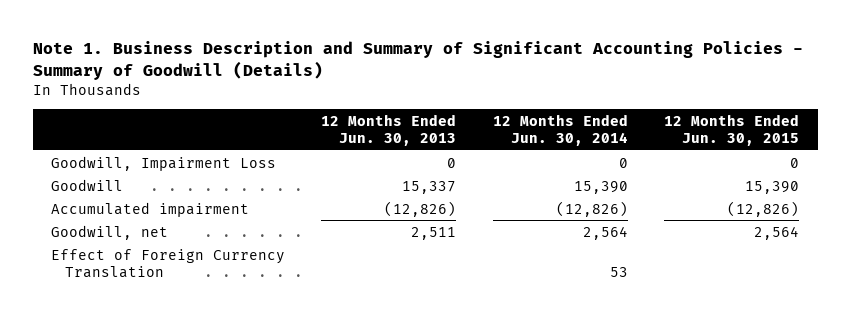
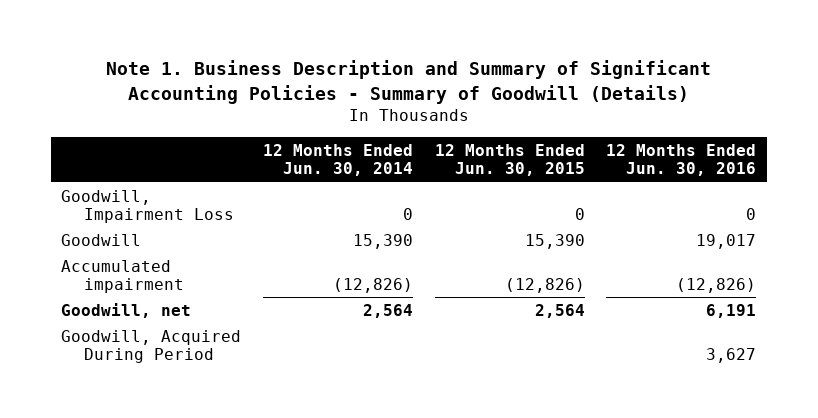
- | 12 Months Ended Jun. 30, 2013 | 12 Months Ended Jun. 30, 2014 | 12 Months Ended Jun. 30, 2015
+ | 12 Months Ended Jun. 30, 2014 | 12 Months Ended Jun. 30, 2015 | 12 Months Ended Jun. 30, 2016
- Effect of Foreign Currency Translation | | 53 |
+ Goodwill, Acquired During Period | | | 3,627

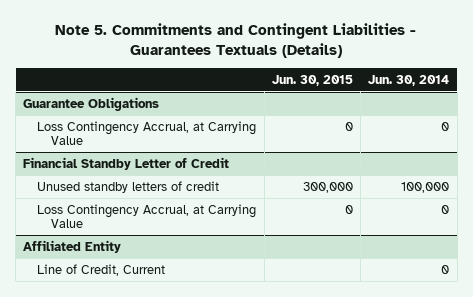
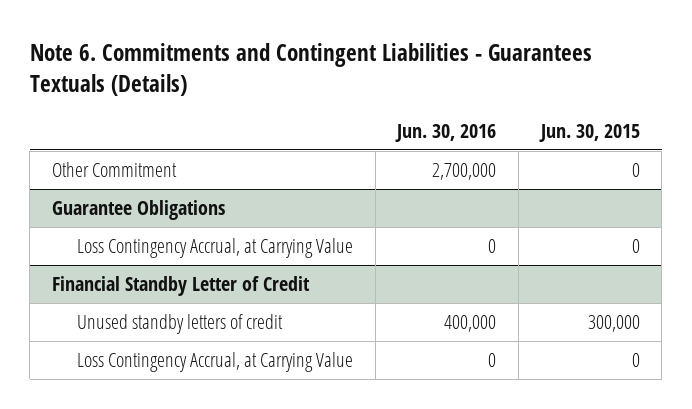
- Note 5. Commitments and Contingent Liabilities - Guarantees Textuals (Details)
+ Note 6. Commitments and Contingent Liabilities - Guarantees Textuals (Details)
- | Jun. 30, 2015 | Jun. 30, 2014
+ | Jun. 30, 2016 | Jun. 30, 2015
+ Other Commitment | 2,700,000 | 0
- Affiliated Entity
- Line of Credit, Current | | 0

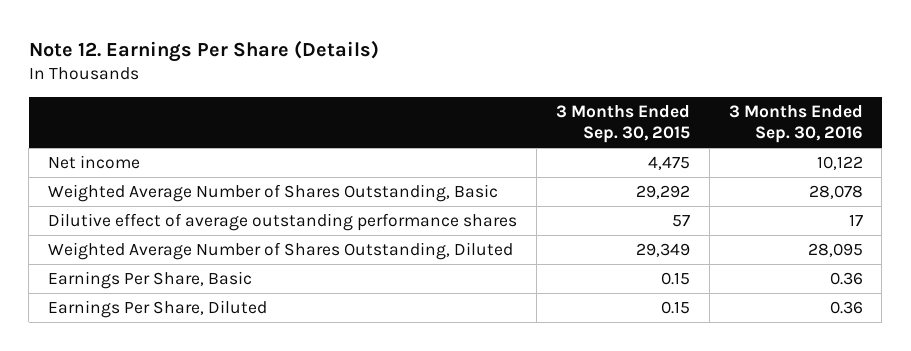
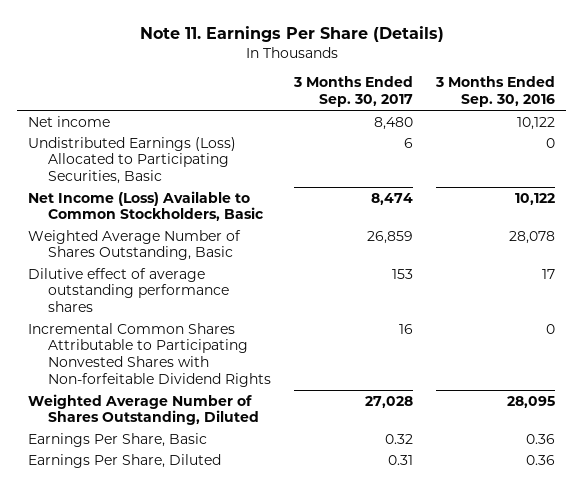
- Note 12. Earnings Per Share (Details)
+ Note 11. Earnings Per Share (Details)
- | 3 Months Ended Sep. 30, 2015 | 3 Months Ended Sep. 30, 2016
+ | 3 Months Ended Sep. 30, 2017 | 3 Months Ended Sep. 30, 2016
+ Undistributed Earnings (Loss) Allocated to Participating Securities, Basic | 6 | 0
+ Net Income (Loss) Available to Common Stockholders, Basic | 8,474 | 10,122
+ Incremental Common Shares Attributable to Participating Nonvested Shares with Non-forfeitable Dividend Rights | 16 | 0

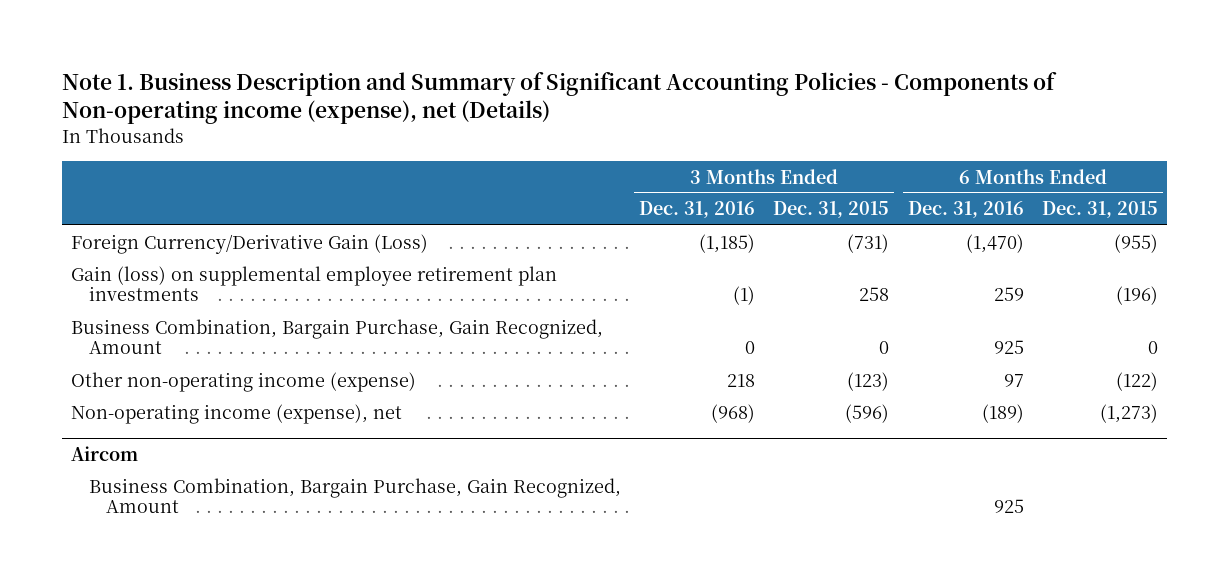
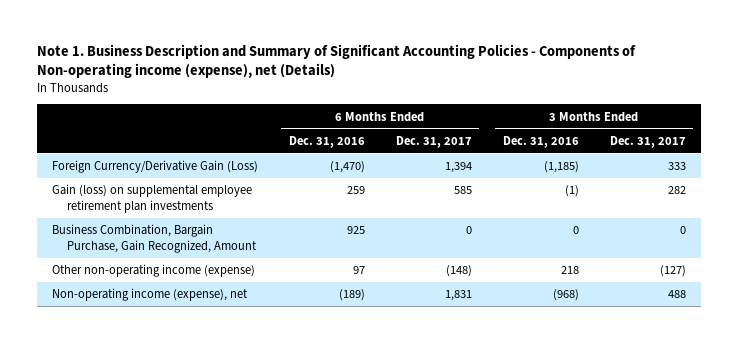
- | 3 Months Ended Dec. 31, 2016 | 3 Months Ended Dec. 31, 2015 | 6 Months Ended Dec. 31, 2016 | 6 Months Ended Dec. 31, 2015
+ | 6 Months Ended Dec. 31, 2016 | 6 Months Ended Dec. 31, 2017 | 3 Months Ended Dec. 31, 2016 | 3 Months Ended Dec. 31, 2017
- Aircom
- Business Combination, Bargain Purchase, Gain Recognized, Amount | | | 925 |

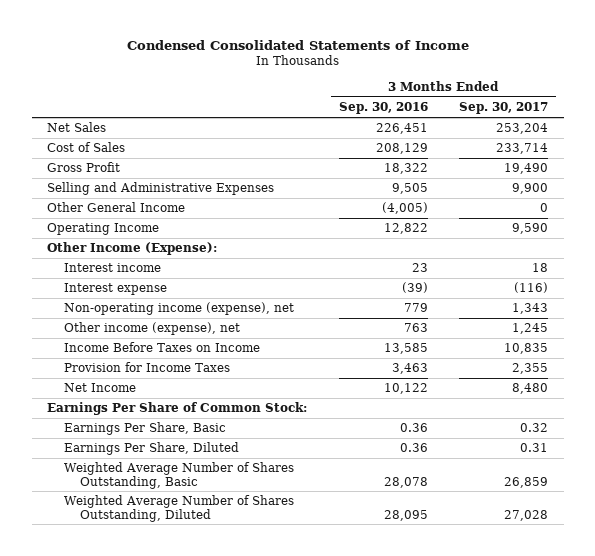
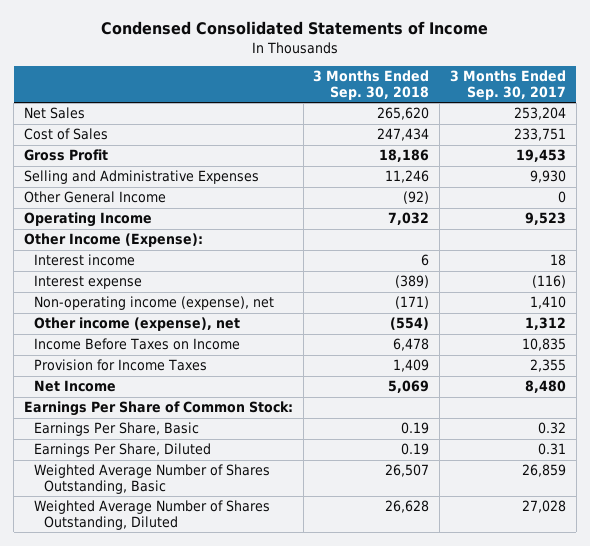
- | 3 Months Ended Sep. 30, 2016 | 3 Months Ended Sep. 30, 2017
+ | 3 Months Ended Sep. 30, 2018 | 3 Months Ended Sep. 30, 2017
- Cost of Sales | 208,129 | 233,714
- Gross Profit | 18,322 | 19,490
- Selling and Administrative Expenses | 9,505 | 9,900
+ Cost of Sales | 247,434 | 233,751
+ Gross Profit | 18,186 | 19,453
+ Selling and Administrative Expenses | 11,246 | 9,930
- Operating Income | 12,822 | 9,590
+ Operating Income | 7,032 | 9,523
- Non-operating income (expense), net | 779 | 1,343
- Other income (expense), net | 763 | 1,245
+ Non-operating income (expense), net | (171) | 1,410
+ Other income (expense), net | (554) | 1,312

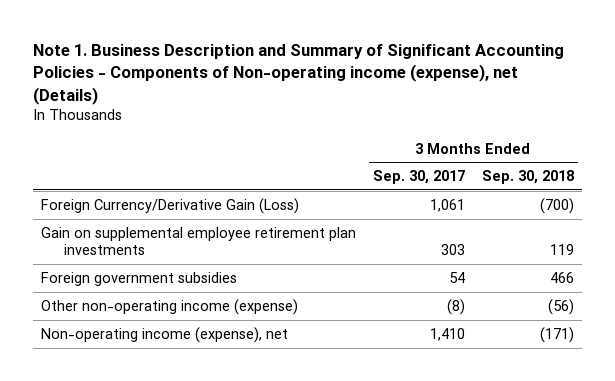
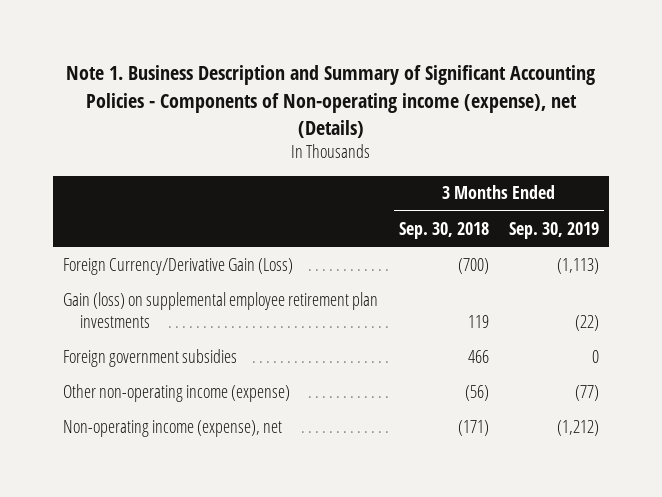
- | 3 Months Ended Sep. 30, 2017 | 3 Months Ended Sep. 30, 2018
+ | 3 Months Ended Sep. 30, 2018 | 3 Months Ended Sep. 30, 2019
- Gain on supplemental employee retirement plan investments | 303 | 119
+ Gain (loss) on supplemental employee retirement plan investments | 119 | (22)

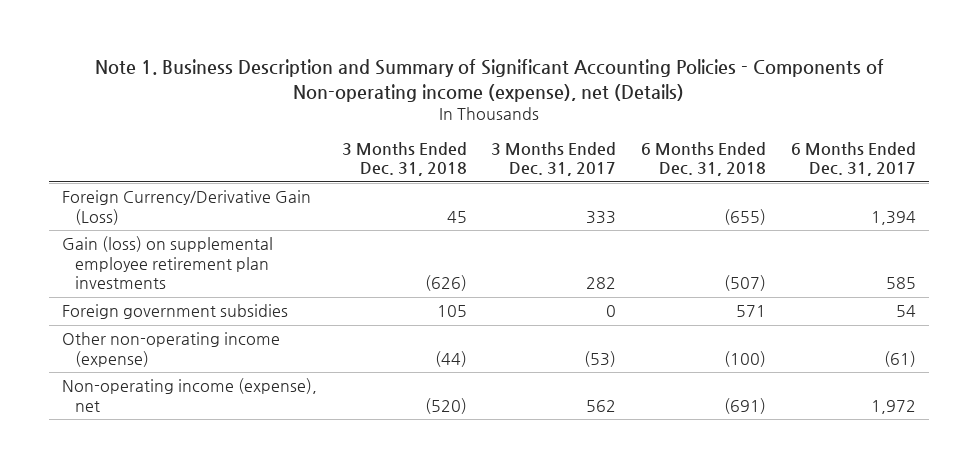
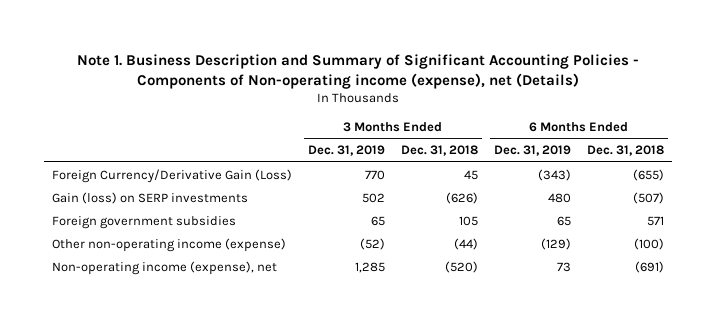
- | 3 Months Ended Dec. 31, 2018 | 3 Months Ended Dec. 31, 2017 | 6 Months Ended Dec. 31, 2018 | 6 Months Ended Dec. 31, 2017
+ | 3 Months Ended Dec. 31, 2019 | 3 Months Ended Dec. 31, 2018 | 6 Months Ended Dec. 31, 2019 | 6 Months Ended Dec. 31, 2018
- Gain (loss) on supplemental employee retirement plan investments | (626) | 282 | (507) | 585
+ Gain (loss) on SERP investments | 502 | (626) | 480 | (507)

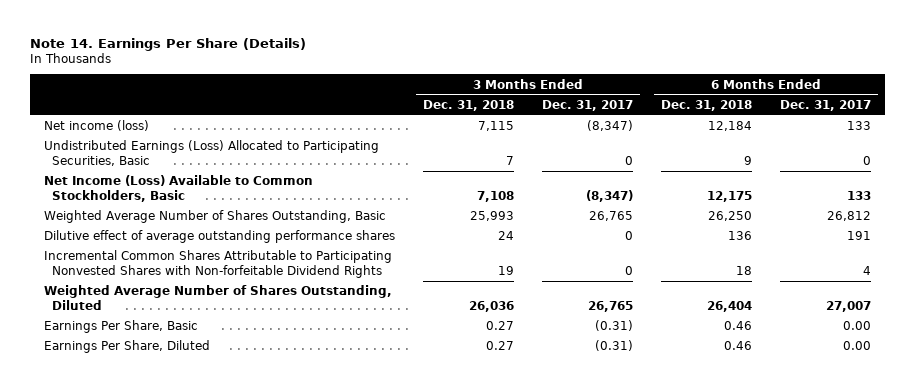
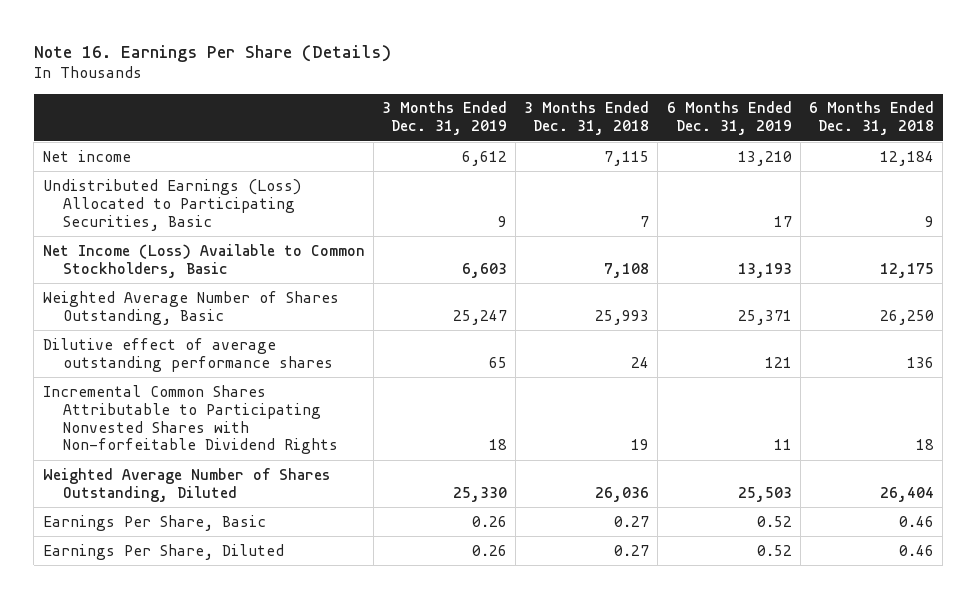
- Note 14. Earnings Per Share (Details)
+ Note 16. Earnings Per Share (Details)
- | 3 Months Ended Dec. 31, 2018 | 3 Months Ended Dec. 31, 2017 | 6 Months Ended Dec. 31, 2018 | 6 Months Ended Dec. 31, 2017
+ | 3 Months Ended Dec. 31, 2019 | 3 Months Ended Dec. 31, 2018 | 6 Months Ended Dec. 31, 2019 | 6 Months Ended Dec. 31, 2018
- Net income (loss) | 7,115 | (8,347) | 12,184 | 133
+ Net income | 6,612 | 7,115 | 13,210 | 12,184

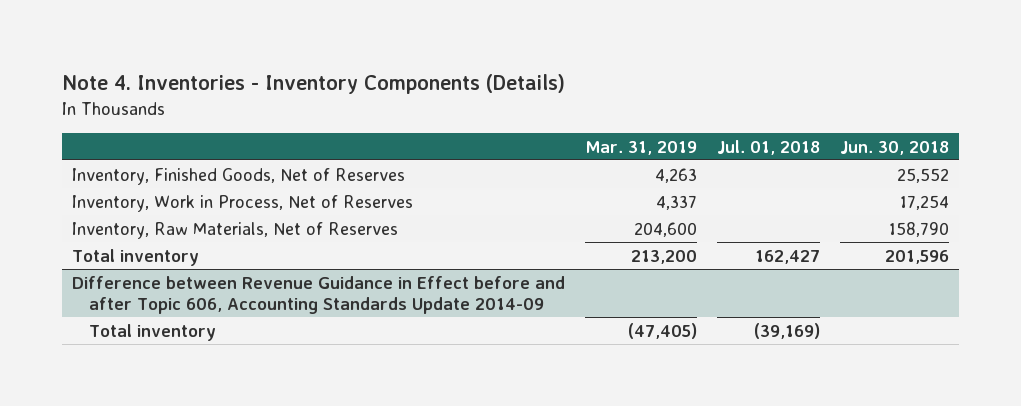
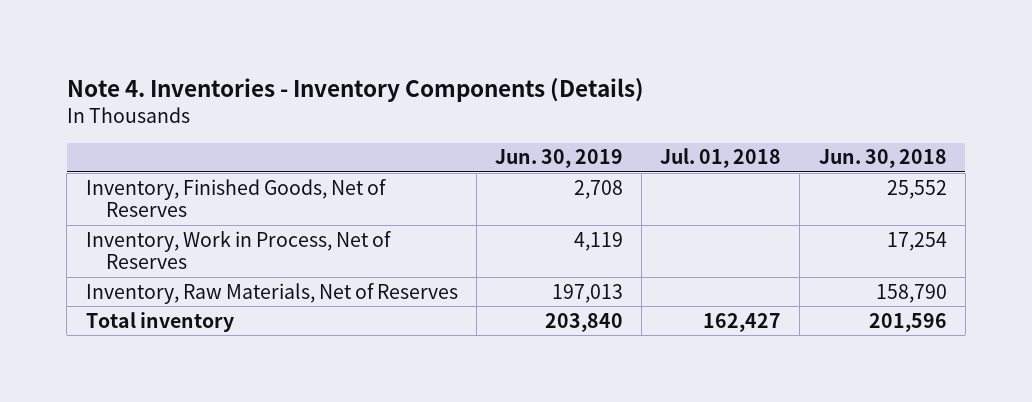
- | Mar. 31, 2019 | Jul. 01, 2018 | Jun. 30, 2018
+ | Jun. 30, 2019 | Jul. 01, 2018 | Jun. 30, 2018
- Difference between Revenue Guidance in Effect before and after Topic 606, Accounting Standards Update 2014-09
- Total inventory | (47,405) | (39,169) |

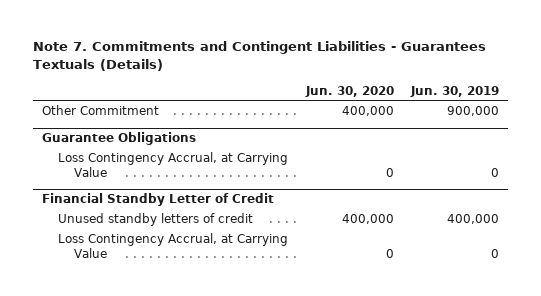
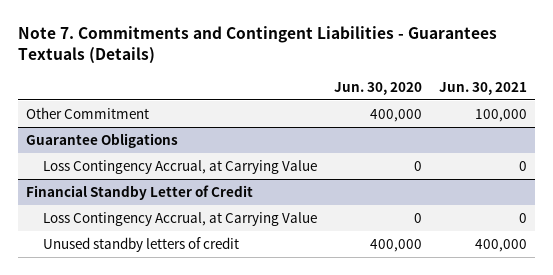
- | Jun. 30, 2020 | Jun. 30, 2019
+ | Jun. 30, 2020 | Jun. 30, 2021
@ Financial Standby Letter of Credit
moved down: Unused standby letters of credit | 400,000 | 400,000

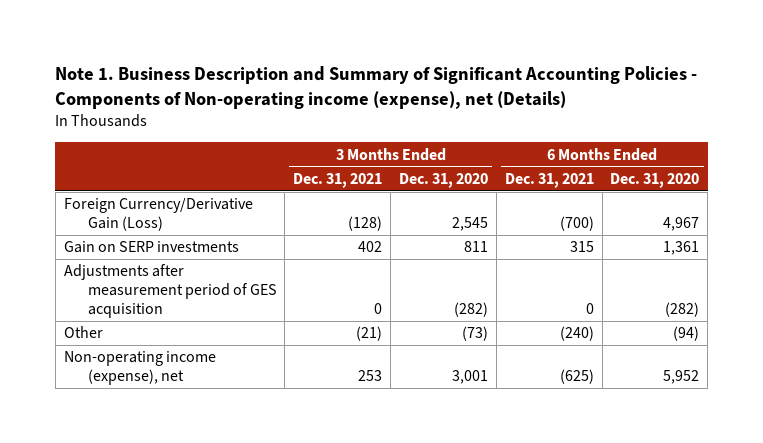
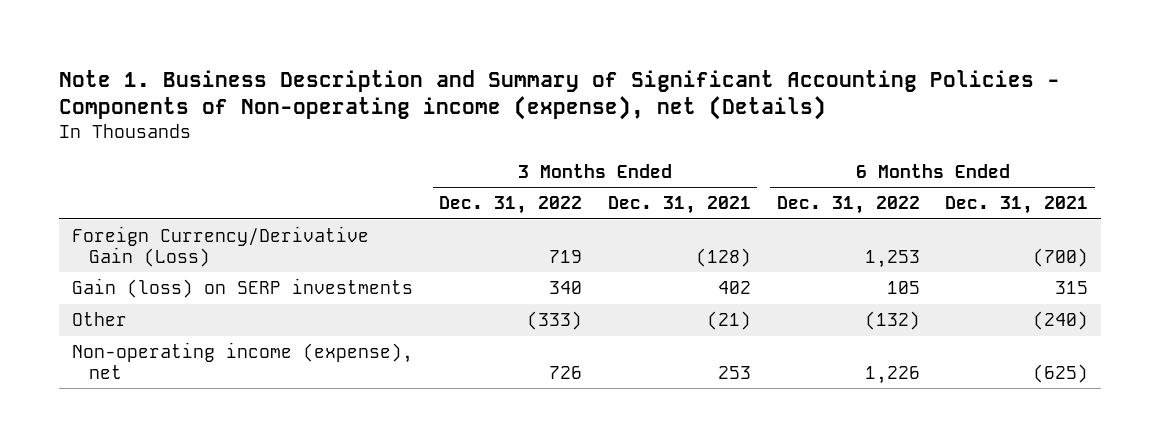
- | 3 Months Ended Dec. 31, 2021 | 3 Months Ended Dec. 31, 2020 | 6 Months Ended Dec. 31, 2021 | 6 Months Ended Dec. 31, 2020
+ | 3 Months Ended Dec. 31, 2022 | 3 Months Ended Dec. 31, 2021 | 6 Months Ended Dec. 31, 2022 | 6 Months Ended Dec. 31, 2021
- Gain on SERP investments | 402 | 811 | 315 | 1,361
- Adjustments after measurement period of GES acquisition | 0 | (282) | 0 | (282)
+ Gain (loss) on SERP investments | 340 | 402 | 105 | 315

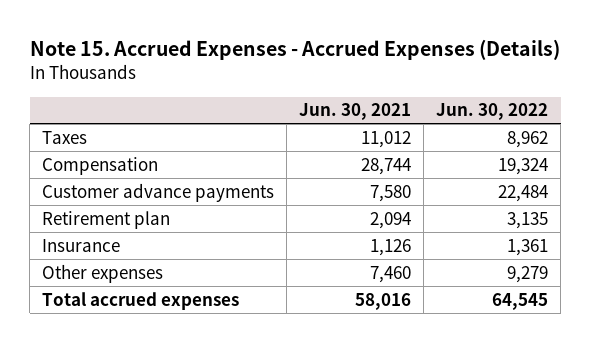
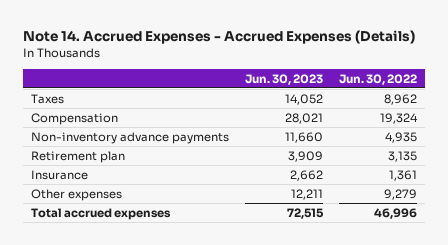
- Note 15. Accrued Expenses - Accrued Expenses (Details)
+ Note 14. Accrued Expenses - Accrued Expenses (Details)
- | Jun. 30, 2021 | Jun. 30, 2022
+ | Jun. 30, 2023 | Jun. 30, 2022
- Customer advance payments | 7,580 | 22,484
+ Non-inventory advance payments | 11,660 | 4,935
- Total accrued expenses | 58,016 | 64,545
+ Total accrued expenses | 72,515 | 46,996

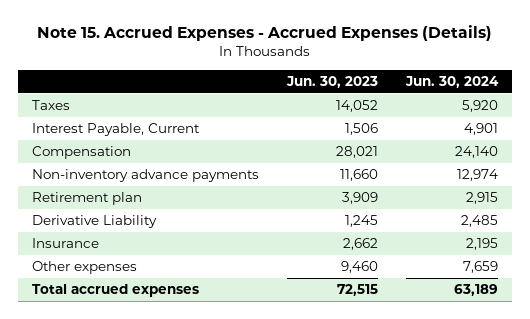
- Note 14. Accrued Expenses - Accrued Expenses (Details)
+ Note 15. Accrued Expenses - Accrued Expenses (Details)
- | Jun. 30, 2023 | Jun. 30, 2022
+ | Jun. 30, 2023 | Jun. 30, 2024
+ Interest Payable, Current | 1,506 | 4,901
+ Derivative Liability | 1,245 | 2,485
- Other expenses | 12,211 | 9,279
+ Other expenses | 9,460 | 7,659

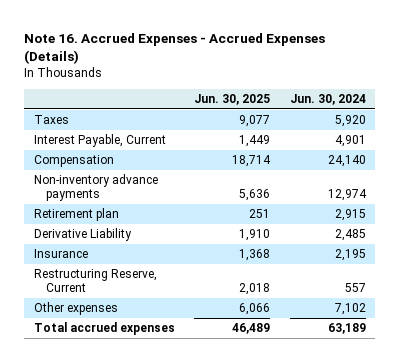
- Note 15. Accrued Expenses - Accrued Expenses (Details)
+ Note 16. Accrued Expenses - Accrued Expenses (Details)
- | Jun. 30, 2023 | Jun. 30, 2024
+ | Jun. 30, 2025 | Jun. 30, 2024
- Other expenses | 9,460 | 7,659
+ Restructuring Reserve, Current | 2,018 | 557
+ Other expenses | 6,066 | 7,102

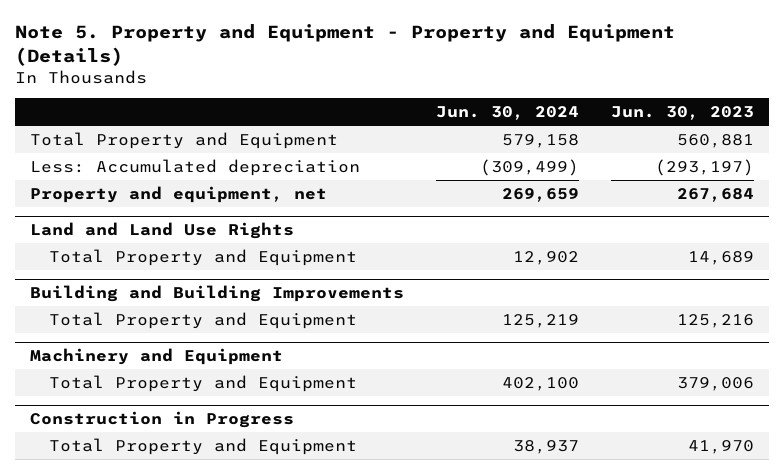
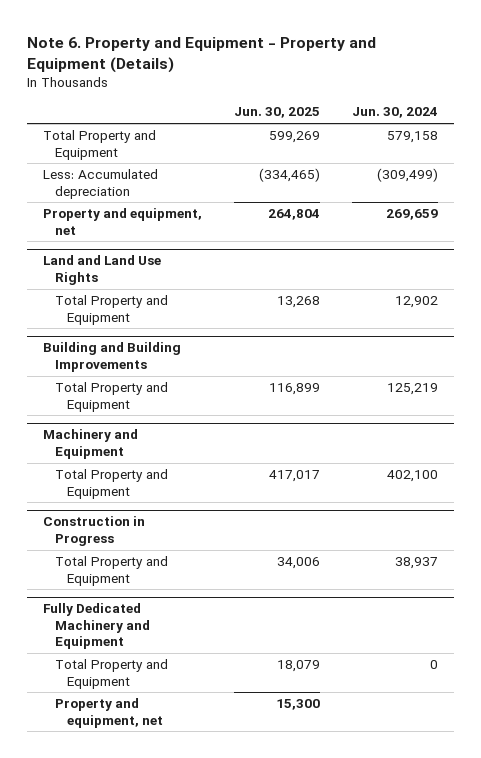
- Note 5. Property and Equipment - Property and Equipment (Details)
+ Note 6. Property and Equipment - Property and Equipment (Details)
- | Jun. 30, 2024 | Jun. 30, 2023
+ | Jun. 30, 2025 | Jun. 30, 2024
+ Fully Dedicated Machinery and Equipment
+ Total Property and Equipment | 18,079 | 0
+ Property and equipment, net | 15,300 |

